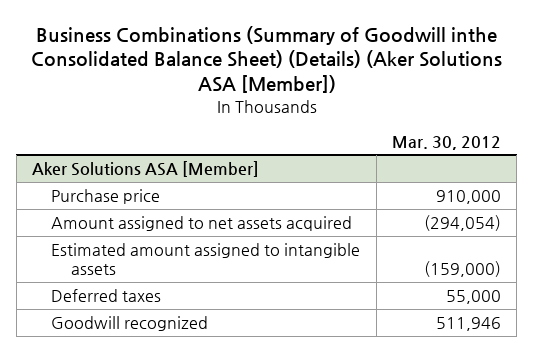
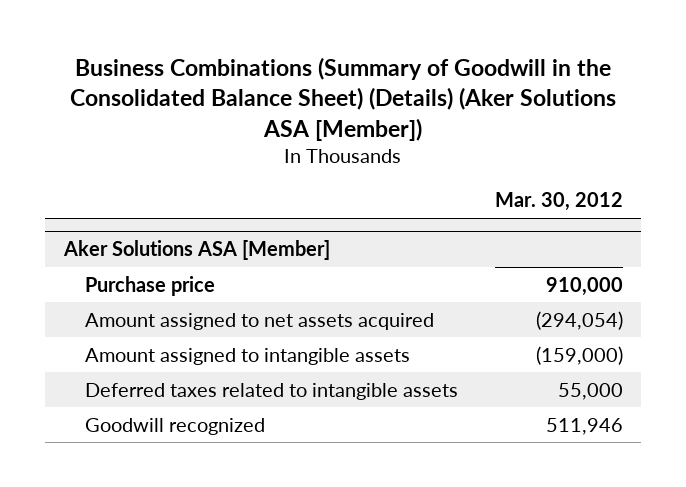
- Business Combinations (Summary of Goodwill inthe Consolidated Balance Sheet) (Details) (Aker Solutions ASA [Member])
+ Business Combinations (Summary of Goodwill in the Consolidated Balance Sheet) (Details) (Aker Solutions ASA [Member])
@ Aker Solutions ASA [Member]
- Estimated amount assigned to intangible assets | (159,000)
- Deferred taxes | 55,000
+ Amount assigned to intangible assets | (159,000)
+ Deferred taxes related to intangible assets | 55,000

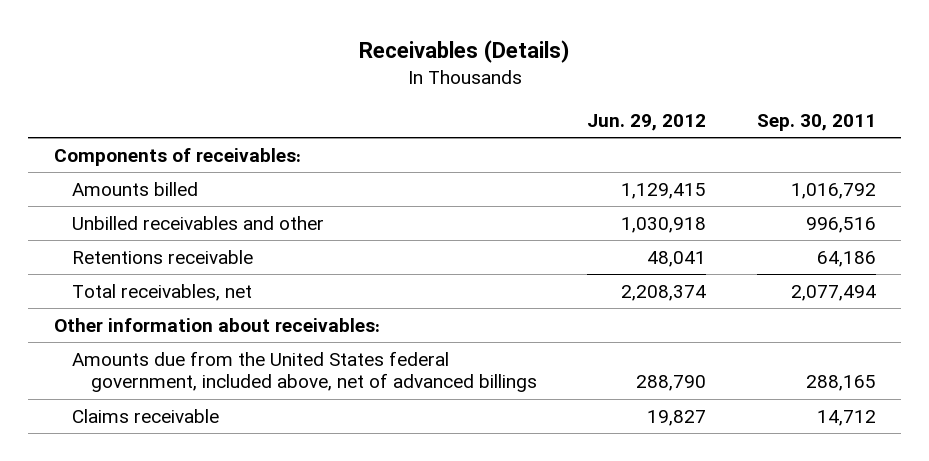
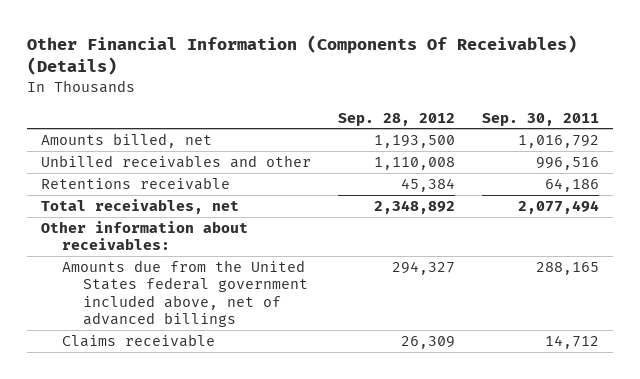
- Receivables (Details)
+ Other Financial Information (Components Of Receivables) (Details)
- | Jun. 29, 2012 | Sep. 30, 2011
+ | Sep. 28, 2012 | Sep. 30, 2011
- Components of receivables:
- Amounts billed | 1,129,415 | 1,016,792
+ Amounts billed, net | 1,193,500 | 1,016,792
- Amounts due from the United States federal government, included above, net of advanced billings | 288,790 | 288,165
+ Amounts due from the United States federal government included above, net of advanced billings | 294,327 | 288,165

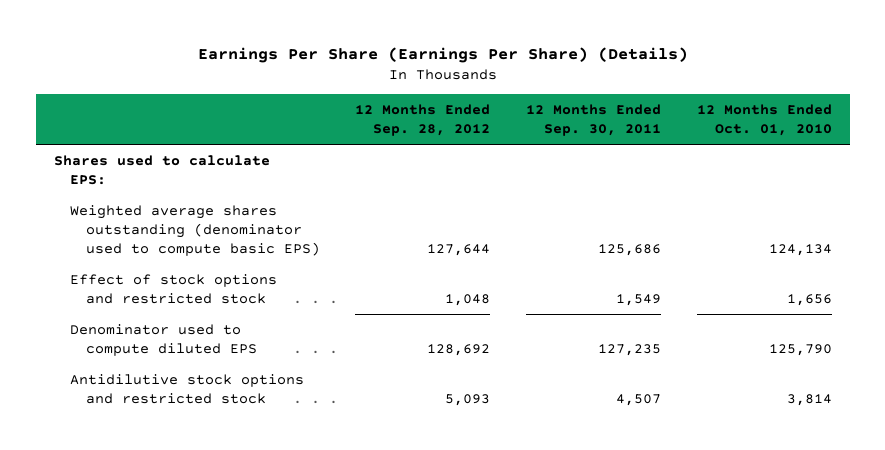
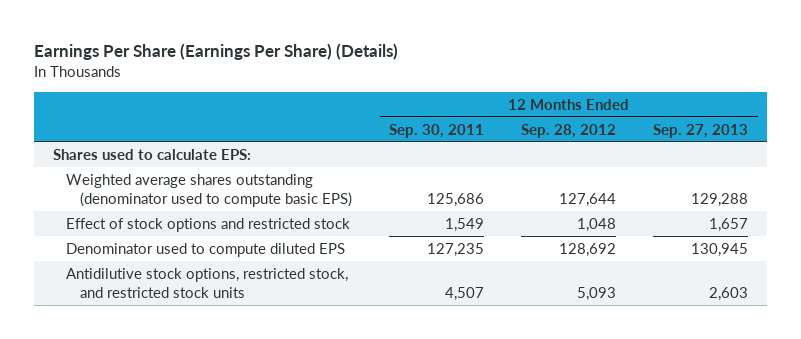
- | 12 Months Ended Sep. 28, 2012 | 12 Months Ended Sep. 30, 2011 | 12 Months Ended Oct. 01, 2010
+ | 12 Months Ended Sep. 30, 2011 | 12 Months Ended Sep. 28, 2012 | 12 Months Ended Sep. 27, 2013
- Antidilutive stock options and restricted stock | 5,093 | 4,507 | 3,814
+ Antidilutive stock options, restricted stock, and restricted stock units | 4,507 | 5,093 | 2,603

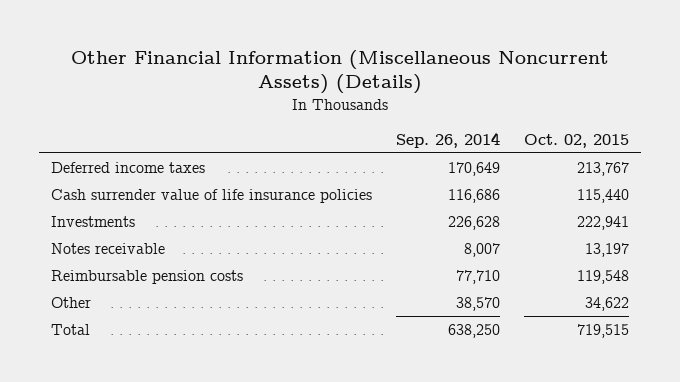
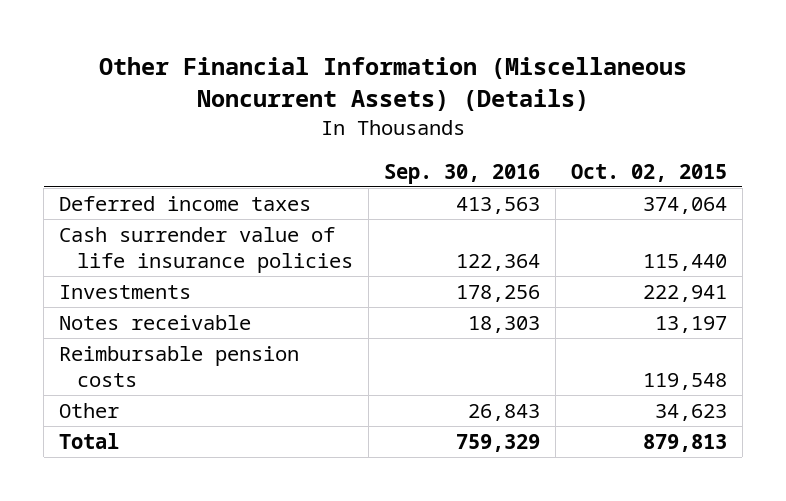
- | Sep. 26, 2014 | Oct. 02, 2015
+ | Sep. 30, 2016 | Oct. 02, 2015
- Deferred income taxes | 170,649 | 213,767
+ Deferred income taxes | 413,563 | 374,064
- Other | 38,570 | 34,622
- Total | 638,250 | 719,515
+ Other | 26,843 | 34,623
+ Total | 759,329 | 879,813

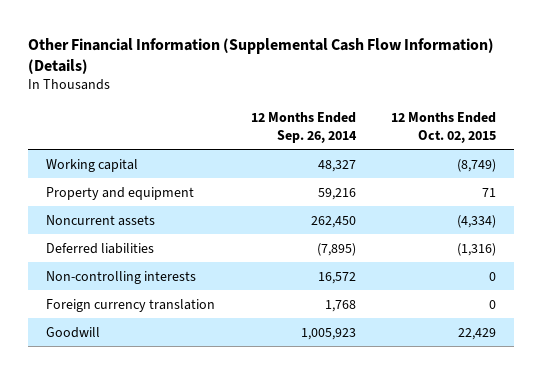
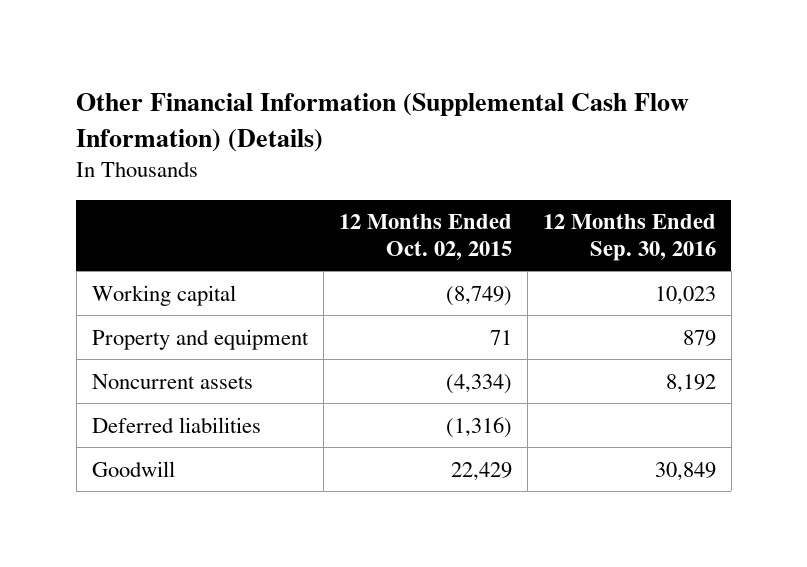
- | 12 Months Ended Sep. 26, 2014 | 12 Months Ended Oct. 02, 2015
+ | 12 Months Ended Oct. 02, 2015 | 12 Months Ended Sep. 30, 2016
- Non-controlling interests | 16,572 | 0
- Foreign currency translation | 1,768 | 0

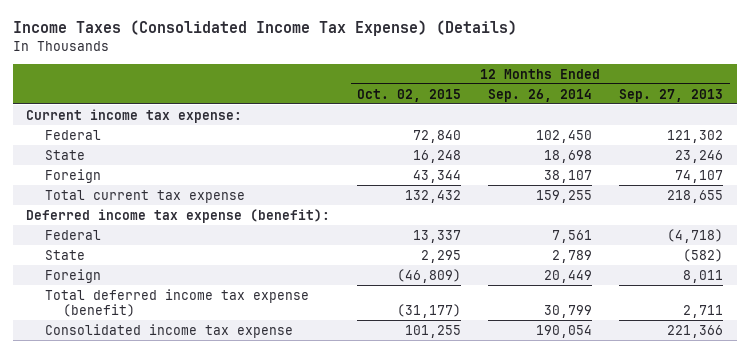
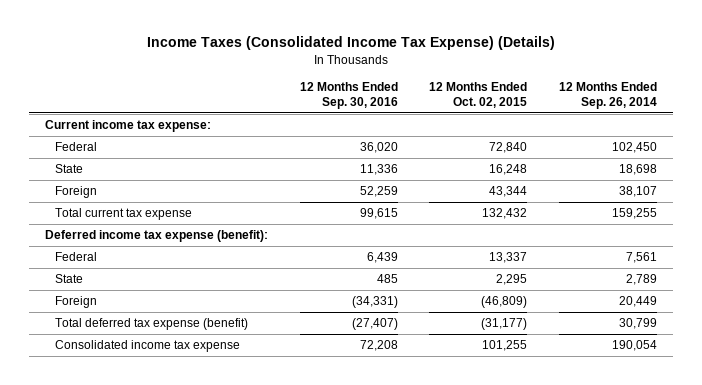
- | 12 Months Ended Oct. 02, 2015 | 12 Months Ended Sep. 26, 2014 | 12 Months Ended Sep. 27, 2013
+ | 12 Months Ended Sep. 30, 2016 | 12 Months Ended Oct. 02, 2015 | 12 Months Ended Sep. 26, 2014
- Total deferred income tax expense (benefit) | (31,177) | 30,799 | 2,711
+ Total deferred tax expense (benefit) | (27,407) | (31,177) | 30,799

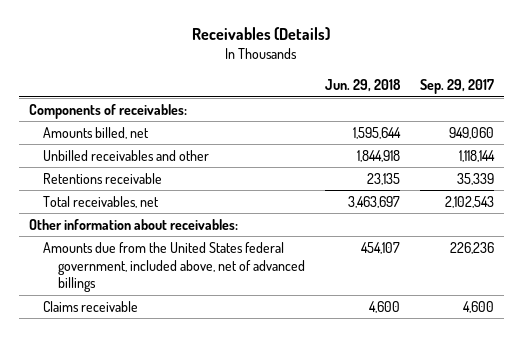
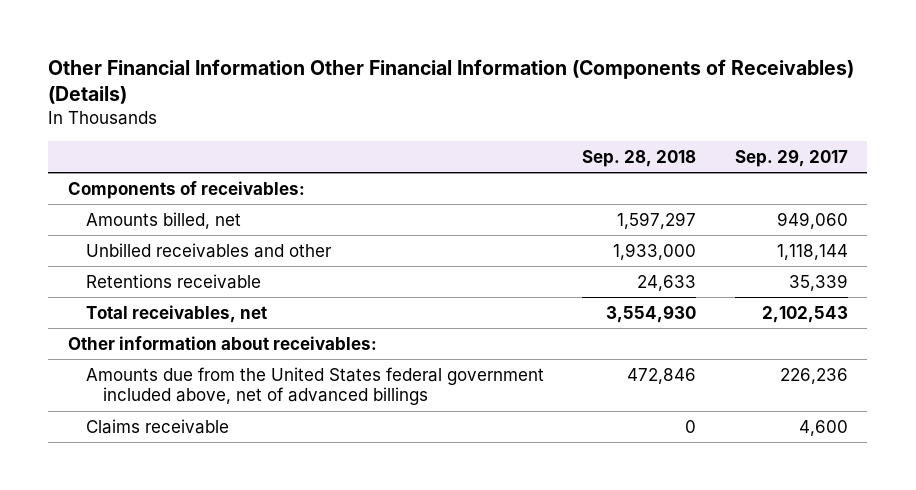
- Receivables (Details)
+ Other Financial Information Other Financial Information (Components of Receivables) (Details)
- | Jun. 29, 2018 | Sep. 29, 2017
+ | Sep. 28, 2018 | Sep. 29, 2017
- Amounts due from the United States federal government, included above, net of advanced billings | 454,107 | 226,236
+ Amounts due from the United States federal government included above, net of advanced billings | 472,846 | 226,236

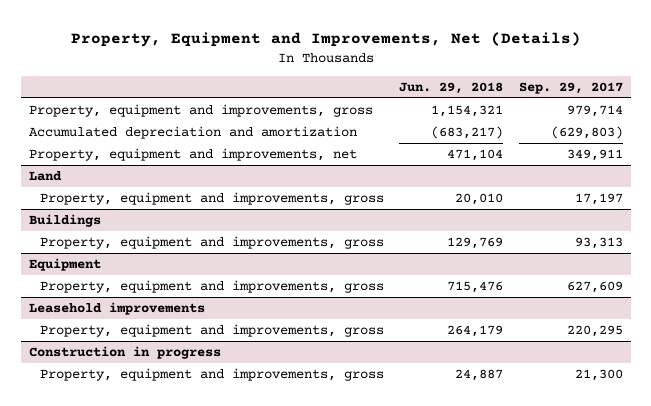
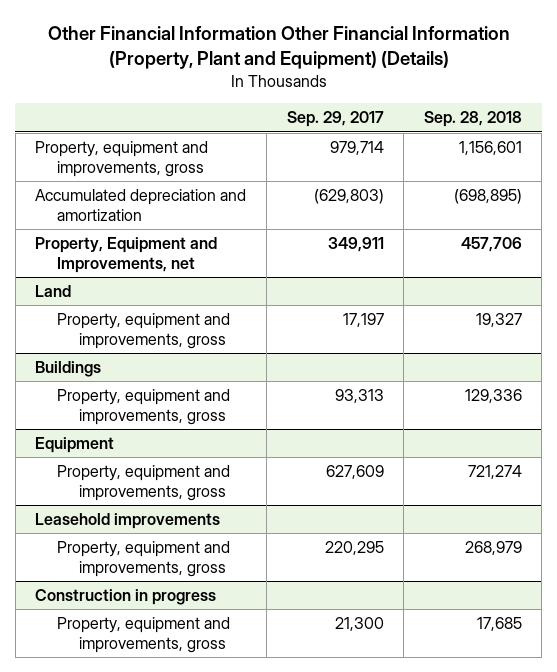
- Property, Equipment and Improvements, Net (Details)
+ Other Financial Information Other Financial Information (Property, Plant and Equipment) (Details)
- | Jun. 29, 2018 | Sep. 29, 2017
+ | Sep. 29, 2017 | Sep. 28, 2018
- Property, equipment and improvements, net | 471,104 | 349,911
+ Property, Equipment and Improvements, net | 349,911 | 457,706

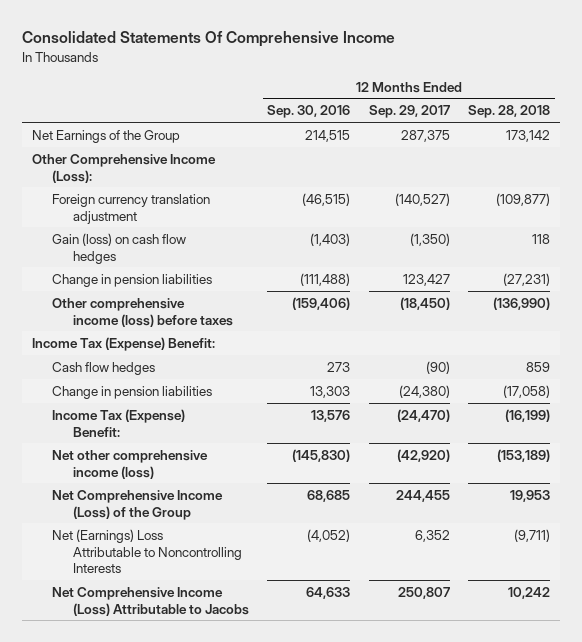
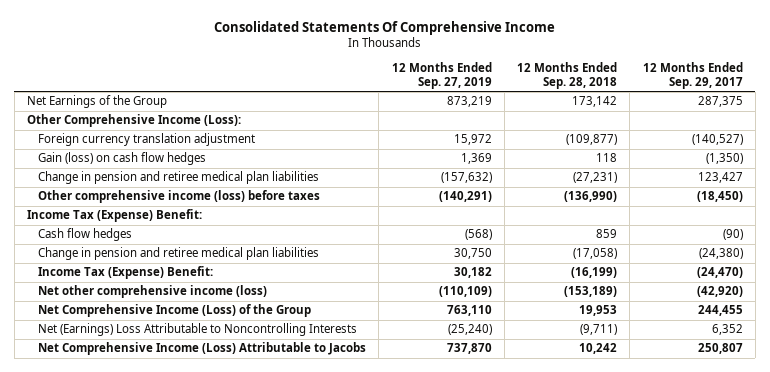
- | 12 Months Ended Sep. 30, 2016 | 12 Months Ended Sep. 29, 2017 | 12 Months Ended Sep. 28, 2018
+ | 12 Months Ended Sep. 27, 2019 | 12 Months Ended Sep. 28, 2018 | 12 Months Ended Sep. 29, 2017
- Change in pension liabilities | (111,488) | 123,427 | (27,231)
+ Change in pension and retiree medical plan liabilities | (157,632) | (27,231) | 123,427
- Change in pension liabilities | 13,303 | (24,380) | (17,058)
+ Change in pension and retiree medical plan liabilities | 30,750 | (17,058) | (24,380)

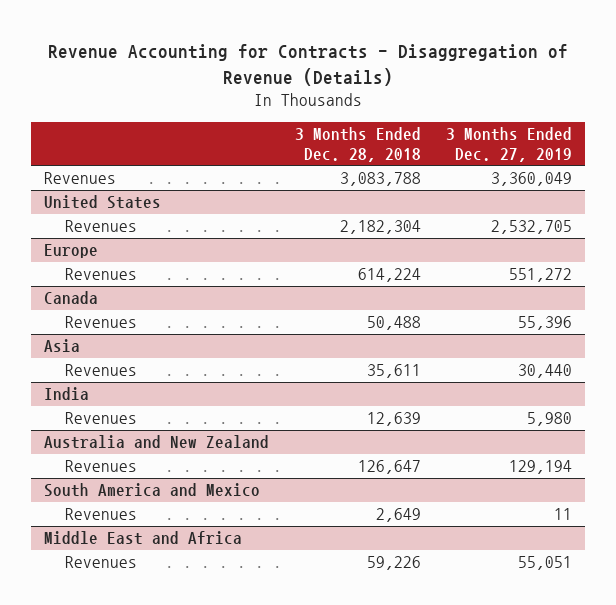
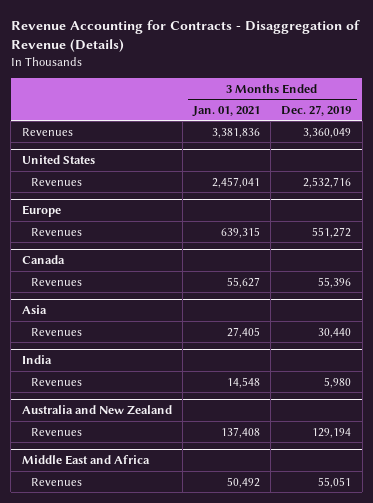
- | 3 Months Ended Dec. 28, 2018 | 3 Months Ended Dec. 27, 2019
+ | 3 Months Ended Jan. 01, 2021 | 3 Months Ended Dec. 27, 2019
@ United States
- Revenues | 2,182,304 | 2,532,705
+ Revenues | 2,457,041 | 2,532,716
- South America and Mexico
- Revenues | 2,649 | 11

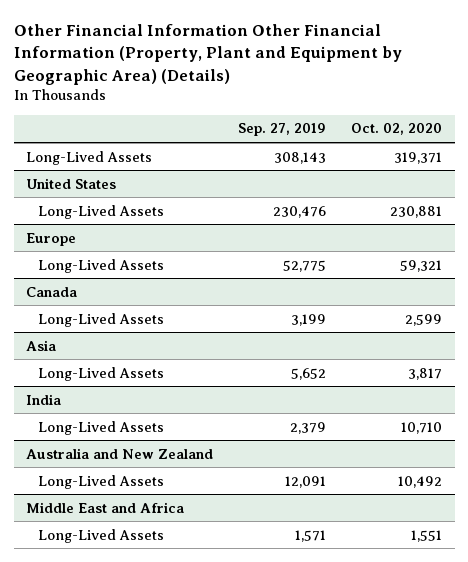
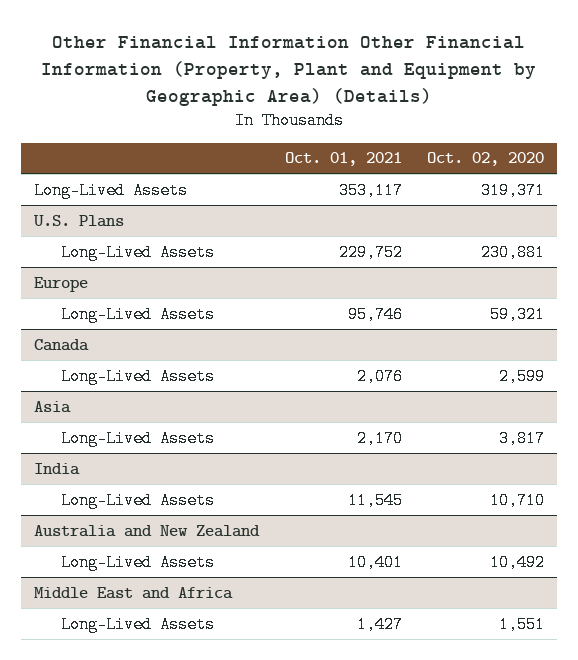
- | Sep. 27, 2019 | Oct. 02, 2020
+ | Oct. 01, 2021 | Oct. 02, 2020
- United States
+ U.S. Plans

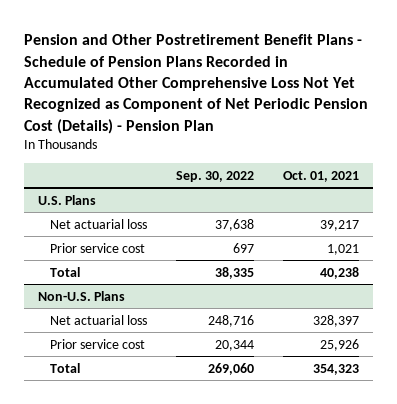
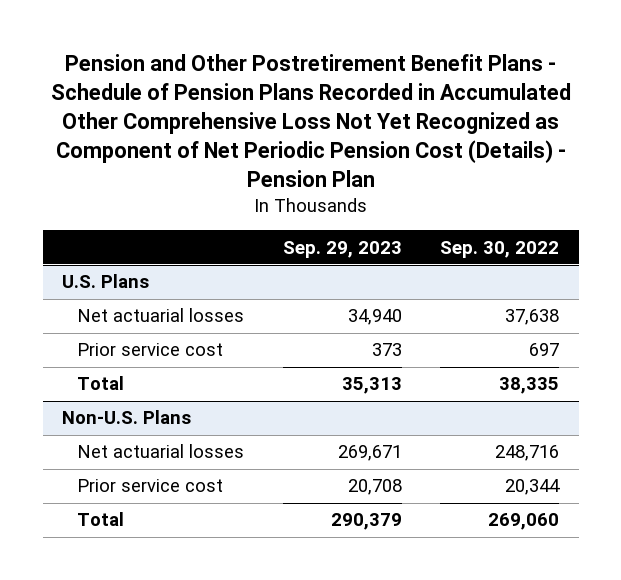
- | Sep. 30, 2022 | Oct. 01, 2021
+ | Sep. 29, 2023 | Sep. 30, 2022
@ U.S. Plans
- Net actuarial loss | 37,638 | 39,217
+ Net actuarial losses | 34,940 | 37,638
@ Non-U.S. Plans
- Net actuarial loss | 248,716 | 328,397
+ Net actuarial losses | 269,671 | 248,716

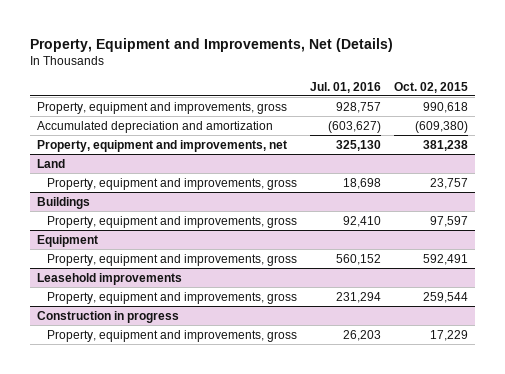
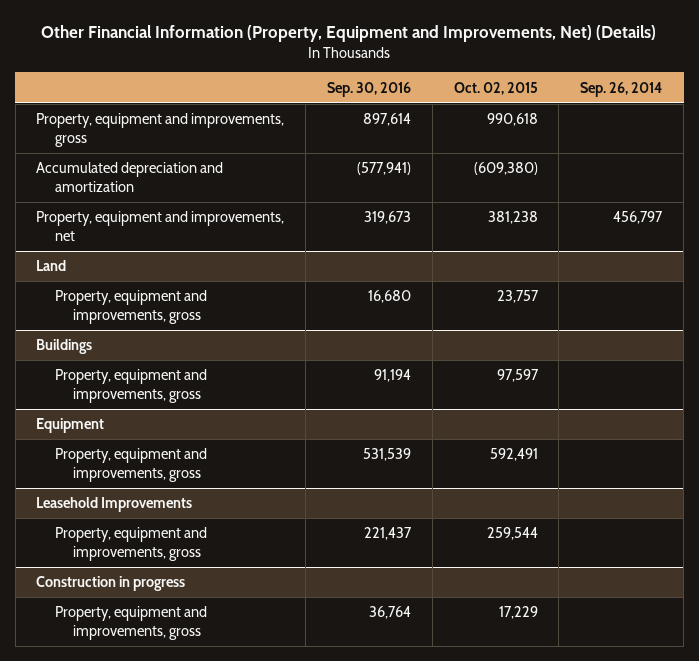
- Property, Equipment and Improvements, Net (Details)
+ Other Financial Information (Property, Equipment and Improvements, Net) (Details)
- | Jul. 01, 2016 | Oct. 02, 2015
+ | Sep. 30, 2016 | Oct. 02, 2015 | Sep. 26, 2014
- Leasehold improvements
+ Leasehold Improvements

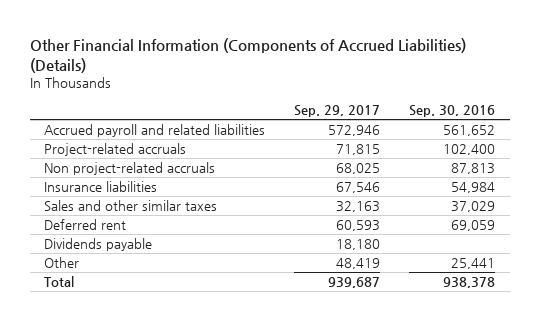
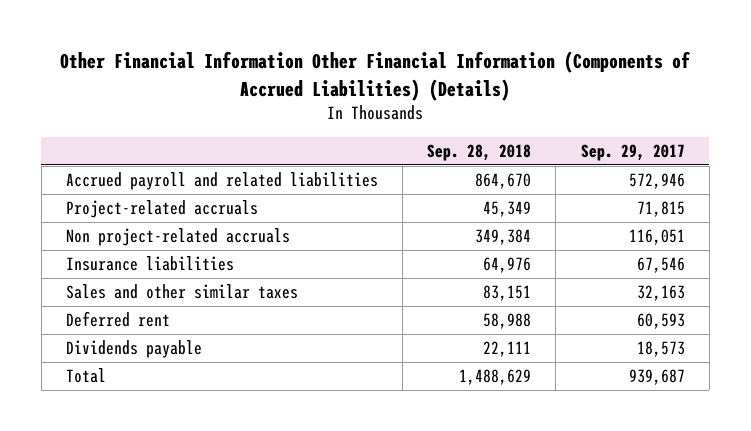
- Other Financial Information (Components of Accrued Liabilities) (Details)
+ Other Financial Information Other Financial Information (Components of Accrued Liabilities) (Details)
- | Sep. 29, 2017 | Sep. 30, 2016
+ | Sep. 28, 2018 | Sep. 29, 2017
- Non project-related accruals | 68,025 | 87,813
+ Non project-related accruals | 349,384 | 116,051
- Dividends payable | 18,180 |
- Other | 48,419 | 25,441
+ Dividends payable | 22,111 | 18,573

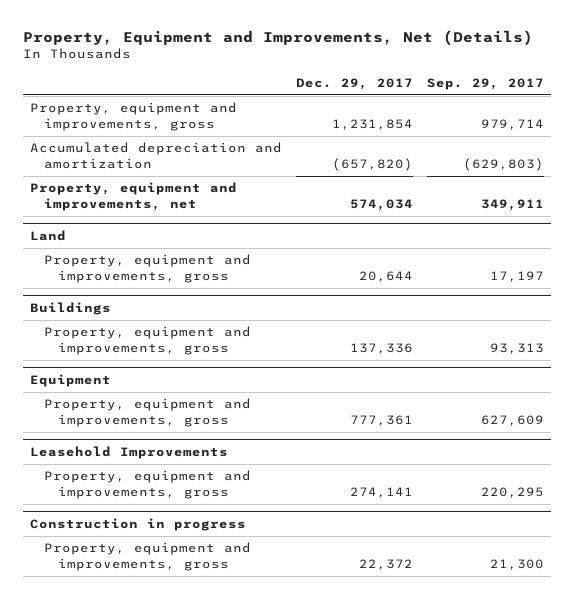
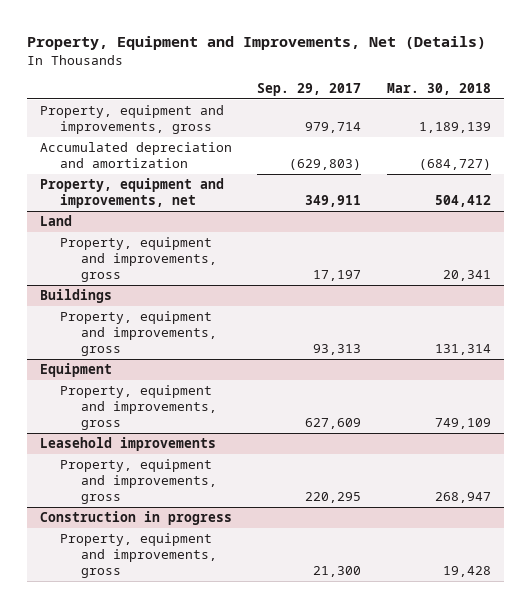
- | Dec. 29, 2017 | Sep. 29, 2017
+ | Sep. 29, 2017 | Mar. 30, 2018
- Leasehold Improvements
+ Leasehold improvements

